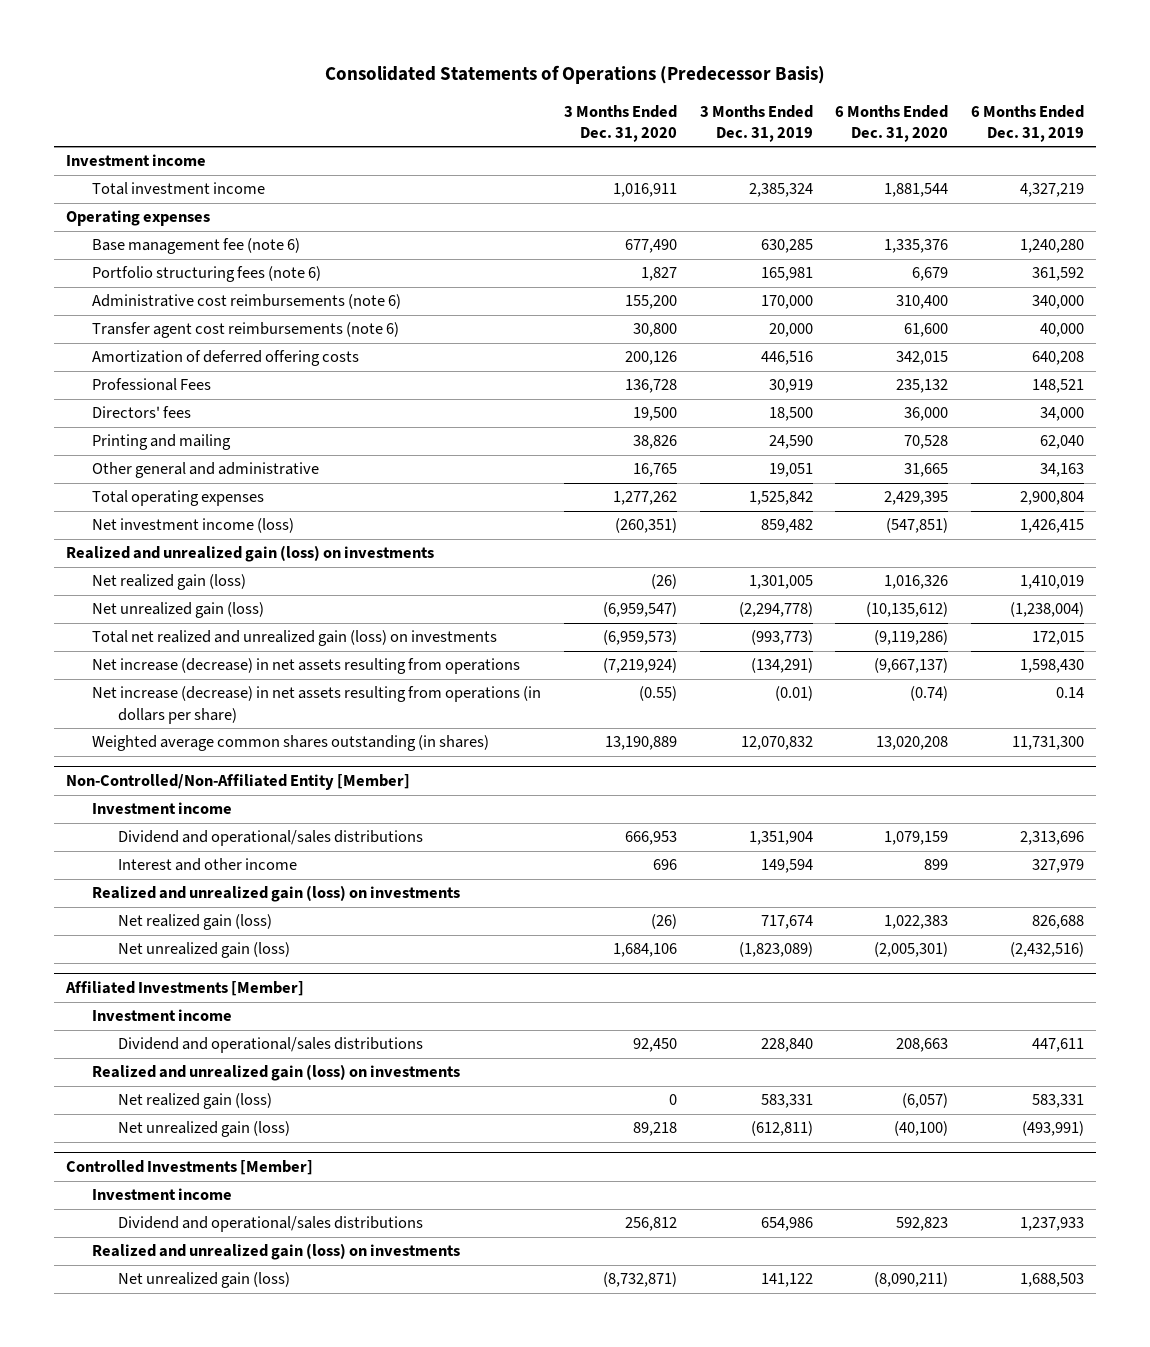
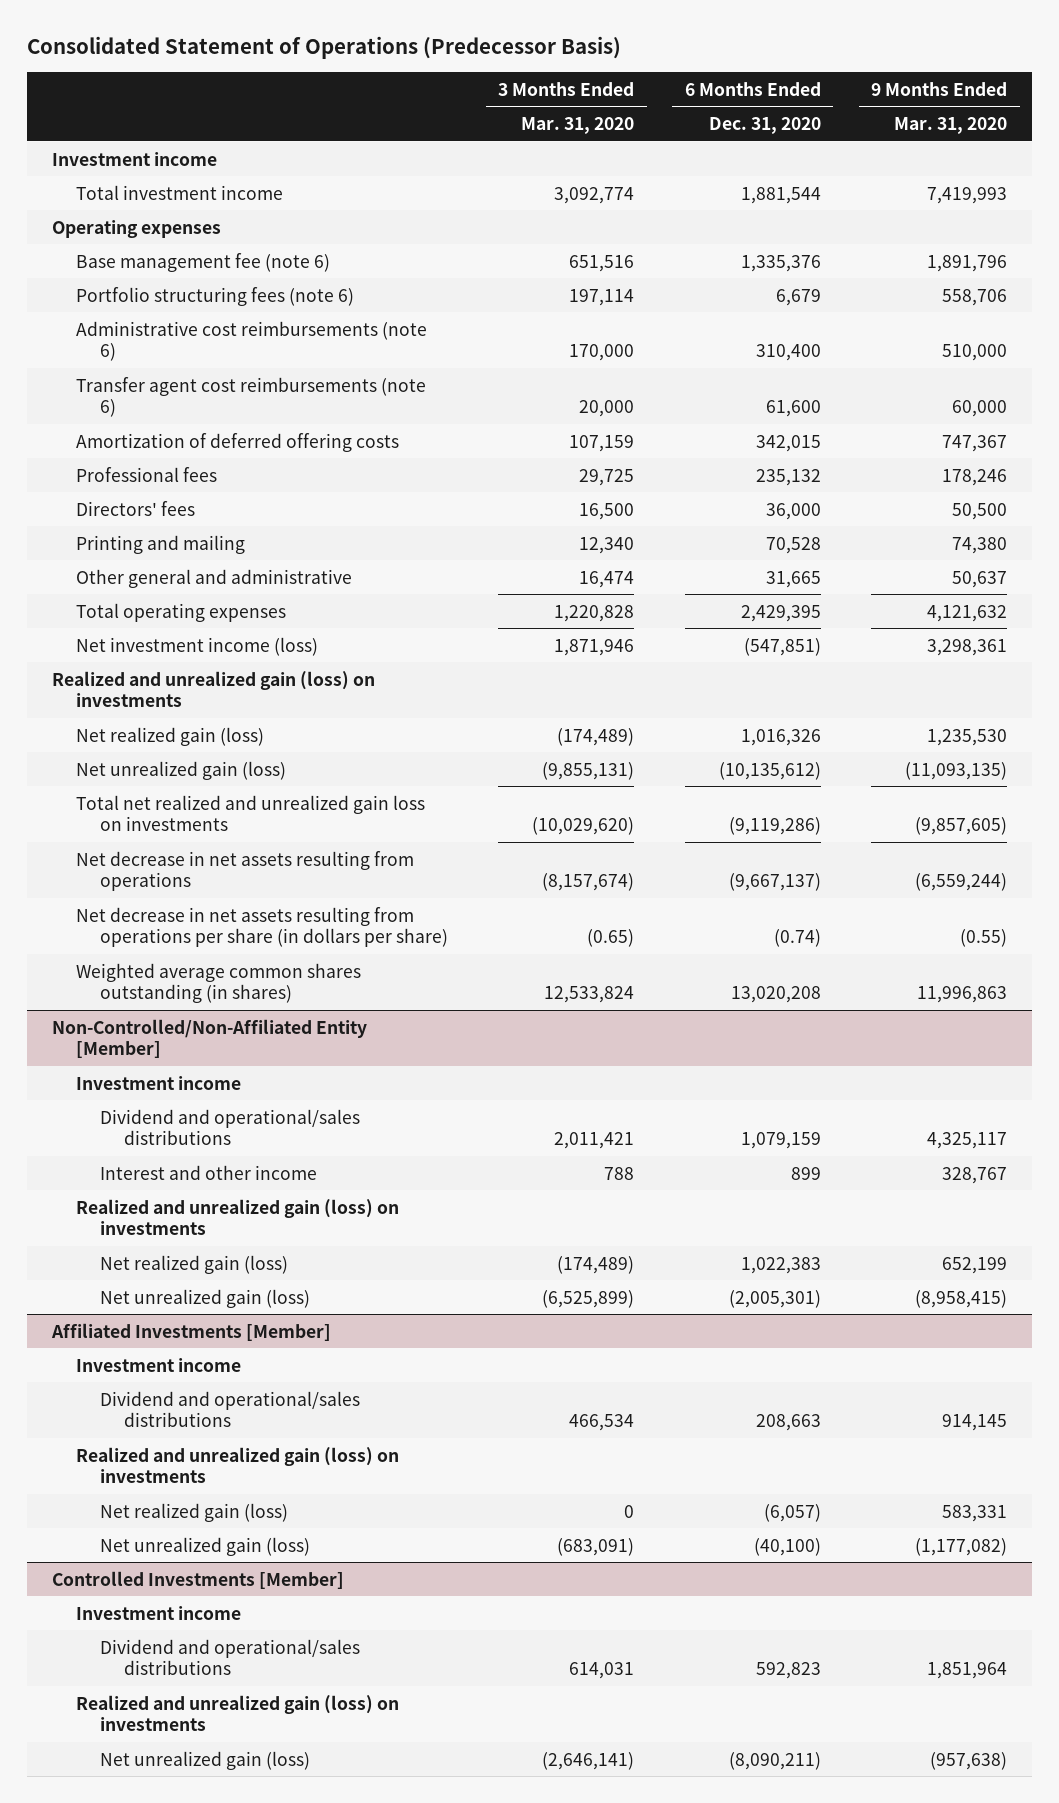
- Consolidated Statements of Operations (Predecessor Basis)
+ Consolidated Statement of Operations (Predecessor Basis)
- | 3 Months Ended Dec. 31, 2020 | 3 Months Ended Dec. 31, 2019 | 6 Months Ended Dec. 31, 2020 | 6 Months Ended Dec. 31, 2019
+ | 3 Months Ended Mar. 31, 2020 | 6 Months Ended Dec. 31, 2020 | 9 Months Ended Mar. 31, 2020
- Professional Fees | 136,728 | 30,919 | 235,132 | 148,521
+ Professional fees | 29,725 | 235,132 | 178,246
- Total net realized and unrealized gain (loss) on investments | (6,959,573) | (993,773) | (9,119,286) | 172,015
- Net increase (decrease) in net assets resulting from operations | (7,219,924) | (134,291) | (9,667,137) | 1,598,430
- Net increase (decrease) in net assets resulting from operations (in dollars per share) | (0.55) | (0.01) | (0.74) | 0.14
+ Total net realized and unrealized gain loss on investments | (10,029,620) | (9,119,286) | (9,857,605)
+ Net decrease in net assets resulting from operations | (8,157,674) | (9,667,137) | (6,559,244)
+ Net decrease in net assets resulting from operations per share (in dollars per share) | (0.65) | (0.74) | (0.55)

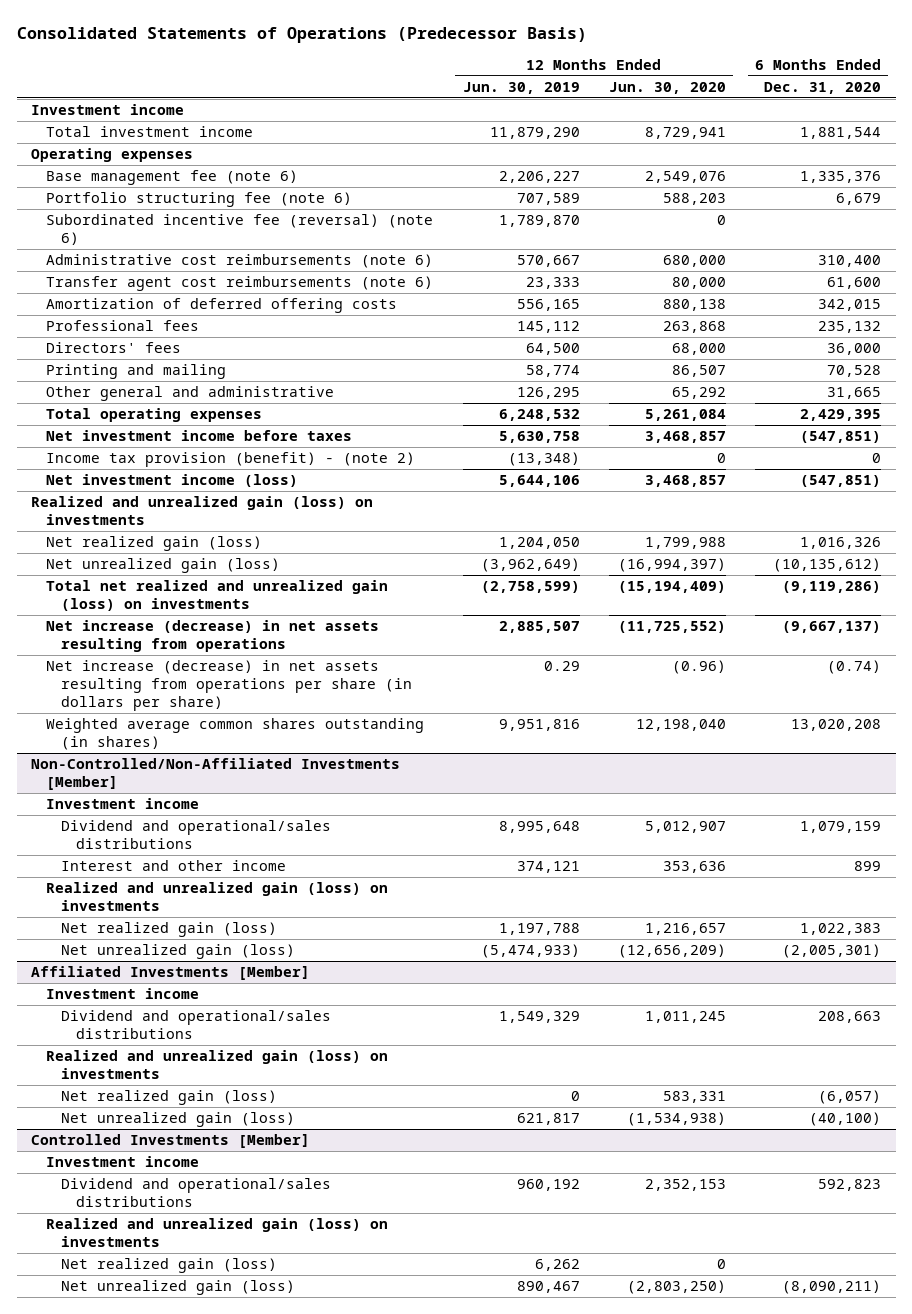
- Consolidated Statement of Operations (Predecessor Basis)
+ Consolidated Statements of Operations (Predecessor Basis)
- | 3 Months Ended Mar. 31, 2020 | 6 Months Ended Dec. 31, 2020 | 9 Months Ended Mar. 31, 2020
+ | 12 Months Ended Jun. 30, 2019 | 12 Months Ended Jun. 30, 2020 | 6 Months Ended Dec. 31, 2020
- Portfolio structuring fees (note 6) | 197,114 | 6,679 | 558,706
+ Portfolio structuring fee (note 6) | 707,589 | 588,203 | 6,679
+ Subordinated incentive fee (reversal) (note 6) | 1,789,870 | 0 |
+ Net investment income before taxes | 5,630,758 | 3,468,857 | (547,851)
+ Income tax provision (benefit) - (note 2) | (13,348) | 0 | 0
- Total net realized and unrealized gain loss on investments | (10,029,620) | (9,119,286) | (9,857,605)
- Net decrease in net assets resulting from operations | (8,157,674) | (9,667,137) | (6,559,244)
- Net decrease in net assets resulting from operations per share (in dollars per share) | (0.65) | (0.74) | (0.55)
+ Total net realized and unrealized gain (loss) on investments | (2,758,599) | (15,194,409) | (9,119,286)
+ Net increase (decrease) in net assets resulting from operations | 2,885,507 | (11,725,552) | (9,667,137)
+ Net increase (decrease) in net assets resulting from operations per share (in dollars per share) | 0.29 | (0.96) | (0.74)
- Non-Controlled/Non-Affiliated Entity [Member]
+ Non-Controlled/Non-Affiliated Investments [Member]
@ Controlled Investments [Member]
+ Net realized gain (loss) | 6,262 | 0 |

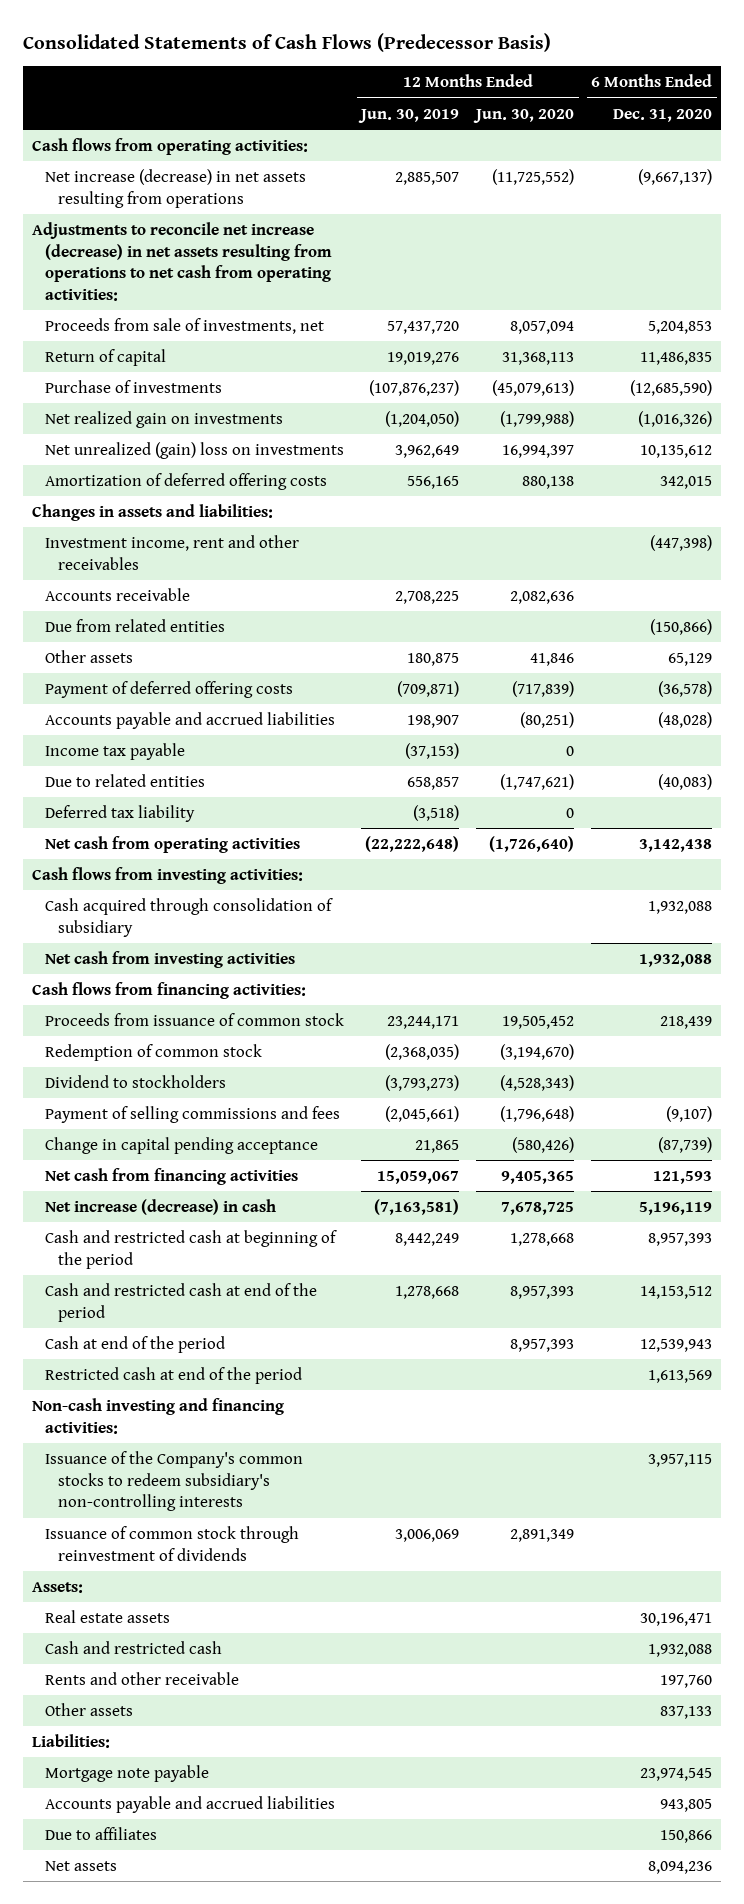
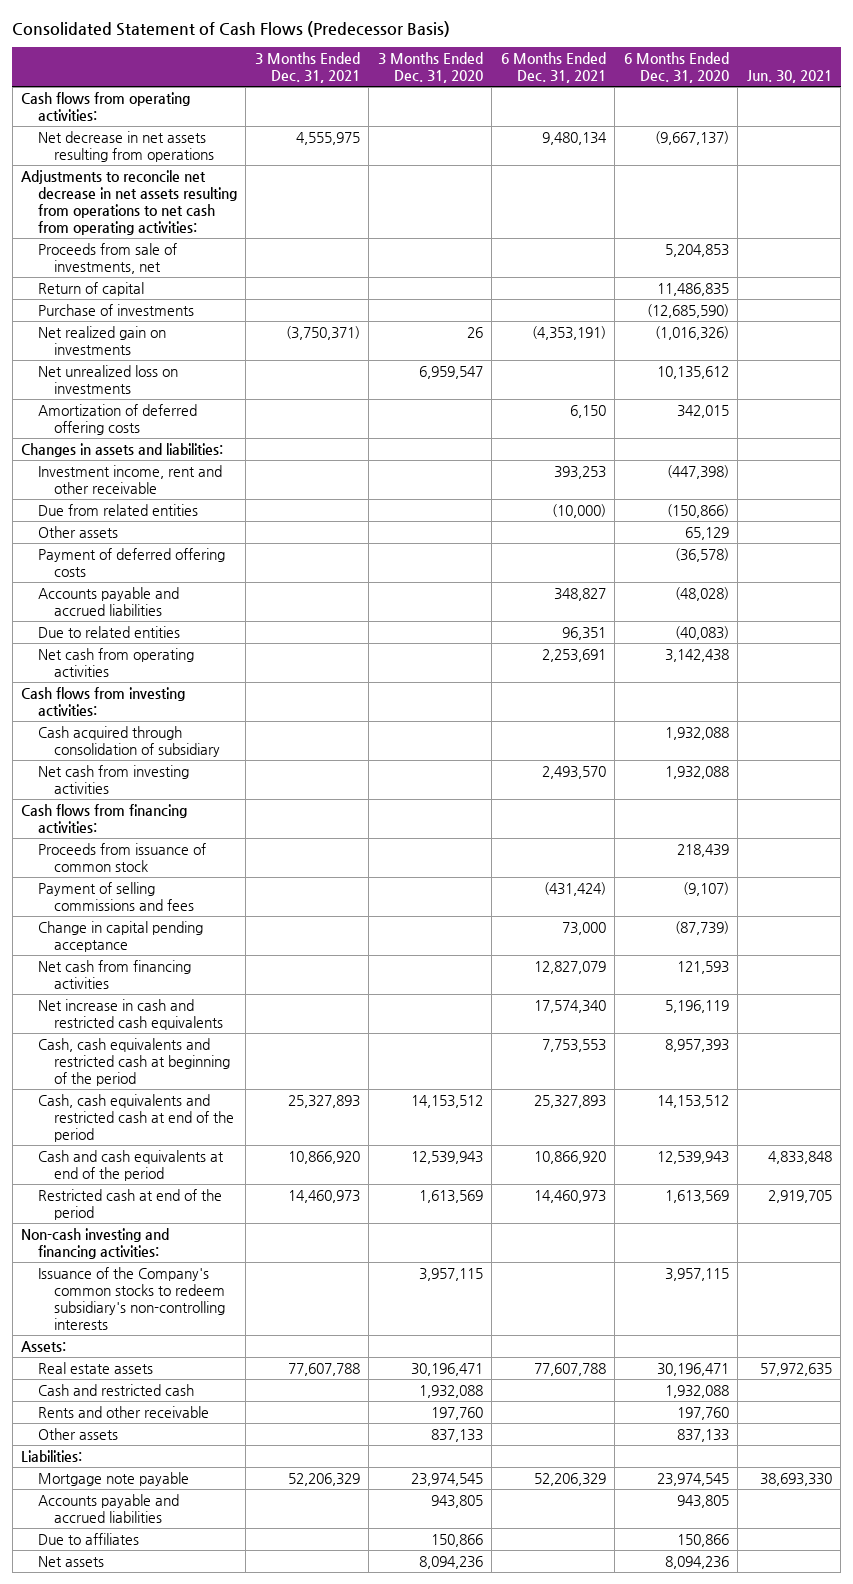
- Consolidated Statements of Cash Flows (Predecessor Basis)
+ Consolidated Statement of Cash Flows (Predecessor Basis)
- | 12 Months Ended Jun. 30, 2019 | 12 Months Ended Jun. 30, 2020 | 6 Months Ended Dec. 31, 2020
+ | 3 Months Ended Dec. 31, 2021 | 3 Months Ended Dec. 31, 2020 | 6 Months Ended Dec. 31, 2021 | 6 Months Ended Dec. 31, 2020 | Jun. 30, 2021
- Net increase (decrease) in net assets resulting from operations | 2,885,507 | (11,725,552) | (9,667,137)
- Adjustments to reconcile net increase (decrease) in net assets resulting from operations to net cash from operating activities:
+ Net decrease in net assets resulting from operations | 4,555,975 | | 9,480,134 | (9,667,137) |
+ Adjustments to reconcile net decrease in net assets resulting from operations to net cash from operating activities:
- Net unrealized (gain) loss on investments | 3,962,649 | 16,994,397 | 10,135,612
+ Net unrealized loss on investments | | 6,959,547 | | 10,135,612 |
- Investment income, rent and other receivables | | | (447,398)
- Accounts receivable | 2,708,225 | 2,082,636 |
+ Investment income, rent and other receivable | | | 393,253 | (447,398) |
- Income tax payable | (37,153) | 0 |
- Deferred tax liability | (3,518) | 0 |
- Redemption of common stock | (2,368,035) | (3,194,670) |
- Dividend to stockholders | (3,793,273) | (4,528,343) |
- Net increase (decrease) in cash | (7,163,581) | 7,678,725 | 5,196,119
- Cash and restricted cash at beginning of the period | 8,442,249 | 1,278,668 | 8,957,393
- Cash and restricted cash at end of the period | 1,278,668 | 8,957,393 | 14,153,512
- Cash at end of the period | | 8,957,393 | 12,539,943
+ Net increase in cash and restricted cash equivalents | | | 17,574,340 | 5,196,119 |
+ Cash, cash equivalents and restricted cash at beginning of the period | | | 7,753,553 | 8,957,393 |
+ Cash, cash equivalents and restricted cash at end of the period | 25,327,893 | 14,153,512 | 25,327,893 | 14,153,512 |
+ Cash and cash equivalents at end of the period | 10,866,920 | 12,539,943 | 10,866,920 | 12,539,943 | 4,833,848
- Issuance of common stock through reinvestment of dividends | 3,006,069 | 2,891,349 |

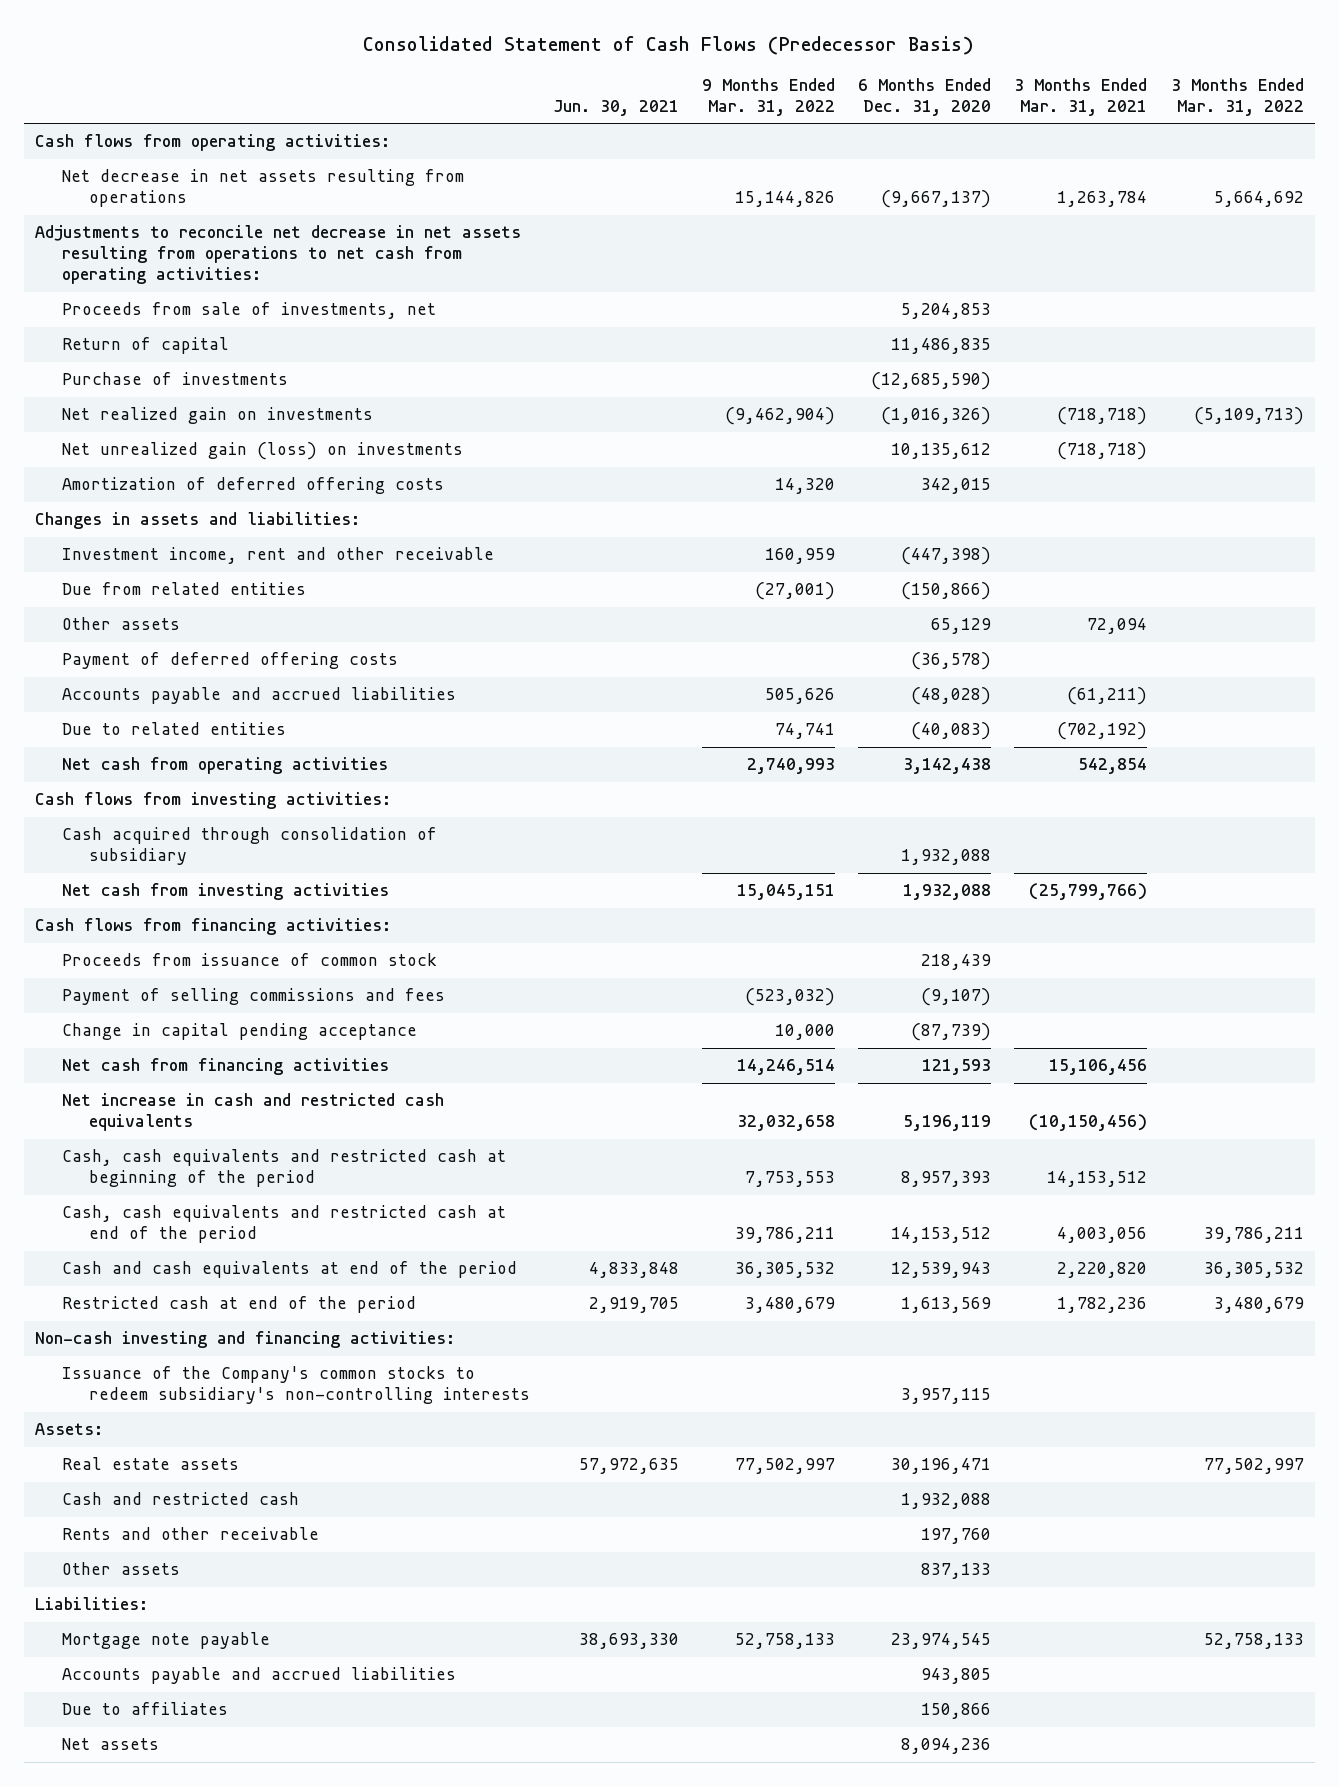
- | 3 Months Ended Dec. 31, 2021 | 3 Months Ended Dec. 31, 2020 | 6 Months Ended Dec. 31, 2021 | 6 Months Ended Dec. 31, 2020 | Jun. 30, 2021
+ | Jun. 30, 2021 | 9 Months Ended Mar. 31, 2022 | 6 Months Ended Dec. 31, 2020 | 3 Months Ended Mar. 31, 2021 | 3 Months Ended Mar. 31, 2022
- Net unrealized loss on investments | | 6,959,547 | | 10,135,612 |
+ Net unrealized gain (loss) on investments | | | 10,135,612 | (718,718) |

